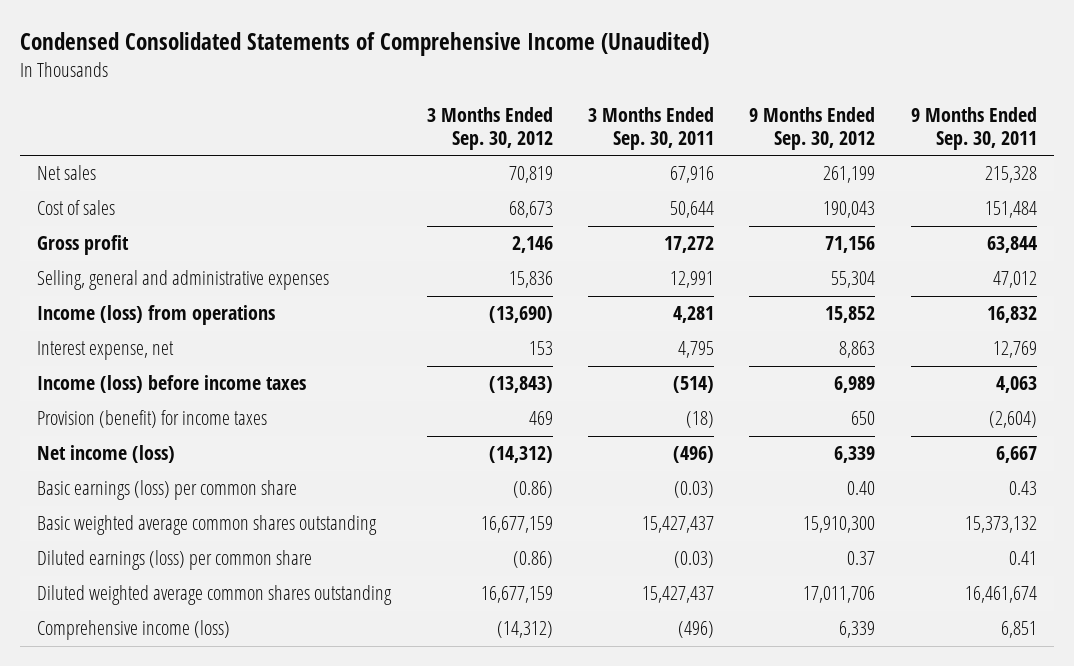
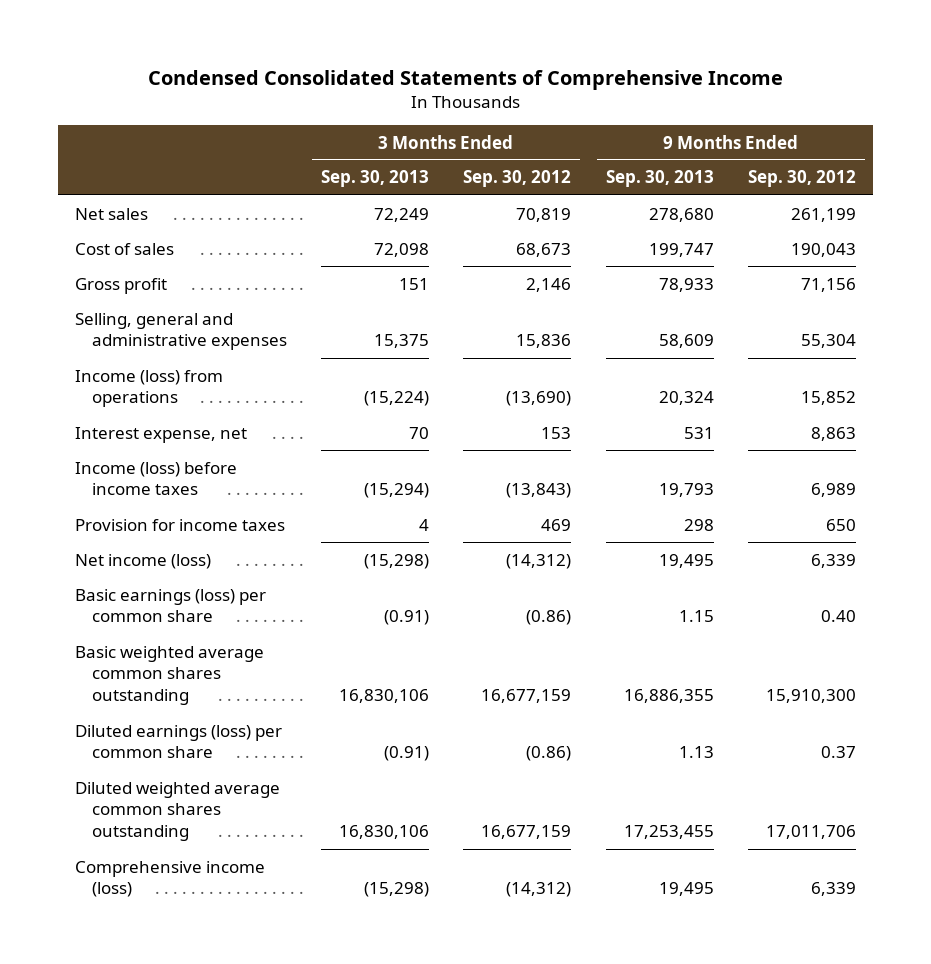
- Condensed Consolidated Statements of Comprehensive Income (Unaudited)
+ Condensed Consolidated Statements of Comprehensive Income
- | 3 Months Ended Sep. 30, 2012 | 3 Months Ended Sep. 30, 2011 | 9 Months Ended Sep. 30, 2012 | 9 Months Ended Sep. 30, 2011
+ | 3 Months Ended Sep. 30, 2013 | 3 Months Ended Sep. 30, 2012 | 9 Months Ended Sep. 30, 2013 | 9 Months Ended Sep. 30, 2012
- Provision (benefit) for income taxes | 469 | (18) | 650 | (2,604)
+ Provision for income taxes | 4 | 469 | 298 | 650

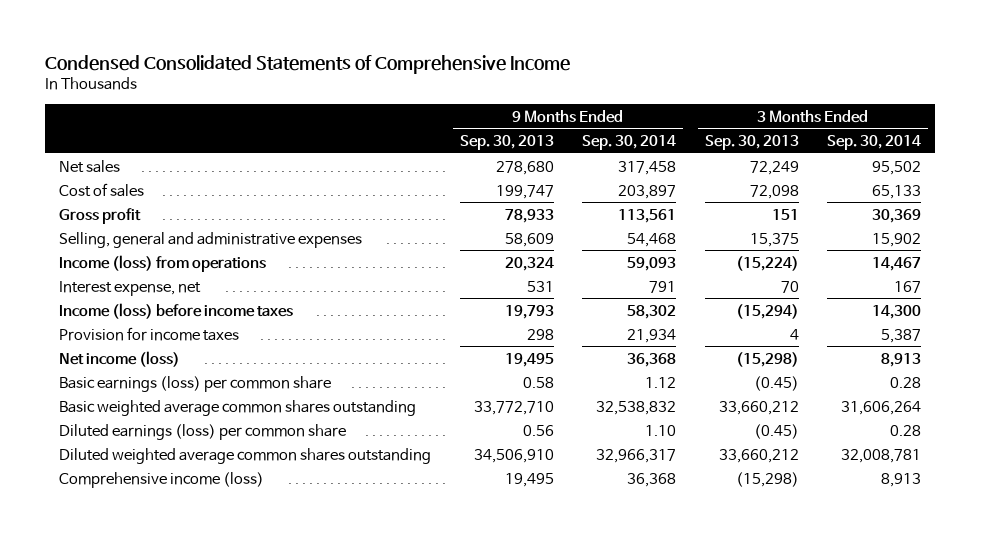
- | 3 Months Ended Sep. 30, 2013 | 3 Months Ended Sep. 30, 2012 | 9 Months Ended Sep. 30, 2013 | 9 Months Ended Sep. 30, 2012
+ | 9 Months Ended Sep. 30, 2013 | 9 Months Ended Sep. 30, 2014 | 3 Months Ended Sep. 30, 2013 | 3 Months Ended Sep. 30, 2014
- Basic earnings (loss) per common share | (0.91) | (0.86) | 1.15 | 0.40
- Basic weighted average common shares outstanding | 16,830,106 | 16,677,159 | 16,886,355 | 15,910,300
- Diluted earnings (loss) per common share | (0.91) | (0.86) | 1.13 | 0.37
- Diluted weighted average common shares outstanding | 16,830,106 | 16,677,159 | 17,253,455 | 17,011,706
+ Basic earnings (loss) per common share | 0.58 | 1.12 | (0.45) | 0.28
+ Basic weighted average common shares outstanding | 33,772,710 | 32,538,832 | 33,660,212 | 31,606,264
+ Diluted earnings (loss) per common share | 0.56 | 1.10 | (0.45) | 0.28
+ Diluted weighted average common shares outstanding | 34,506,910 | 32,966,317 | 33,660,212 | 32,008,781

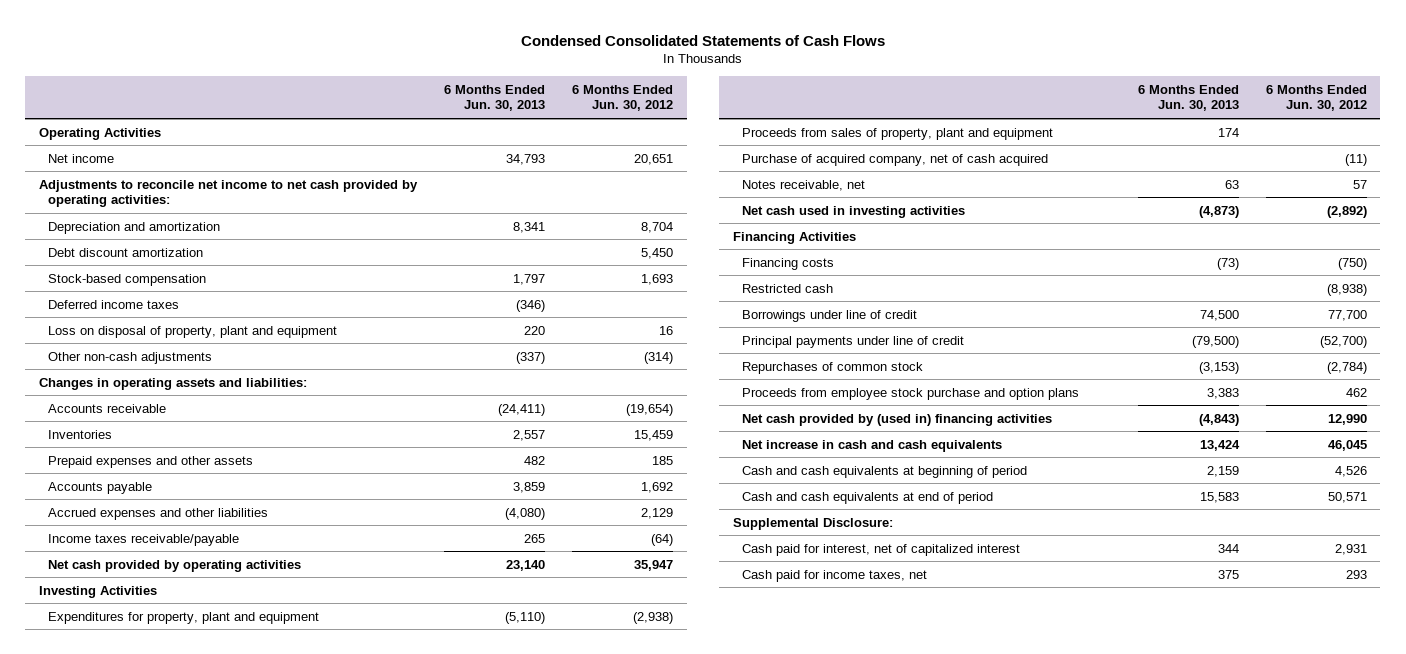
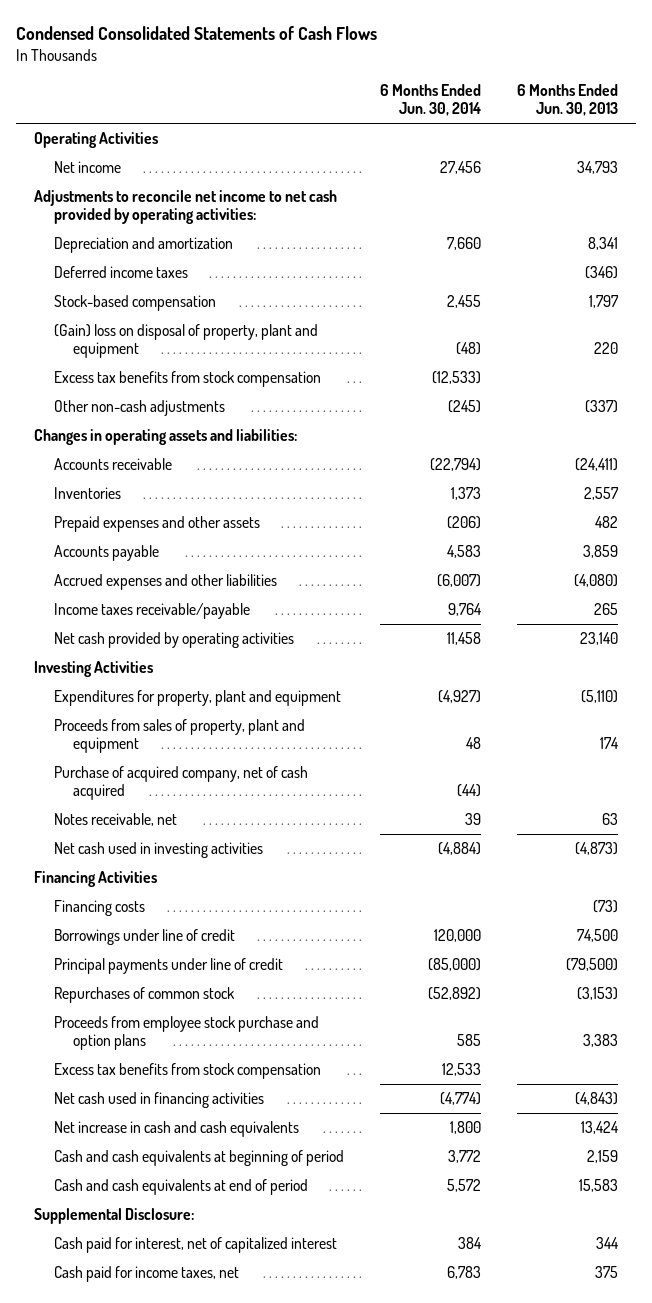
- | 6 Months Ended Jun. 30, 2013 | 6 Months Ended Jun. 30, 2012
+ | 6 Months Ended Jun. 30, 2014 | 6 Months Ended Jun. 30, 2013
- Debt discount amortization | | 5,450
- Loss on disposal of property, plant and equipment | 220 | 16
moved down: Stock-based compensation | 2,455 | 1,797
+ (Gain) loss on disposal of property, plant and equipment | (48) | 220
+ Excess tax benefits from stock compensation | (12,533) |
- Restricted cash | | (8,938)
- Net cash provided by (used in) financing activities | (4,843) | 12,990
+ Excess tax benefits from stock compensation | 12,533 |
+ Net cash used in financing activities | (4,774) | (4,843)

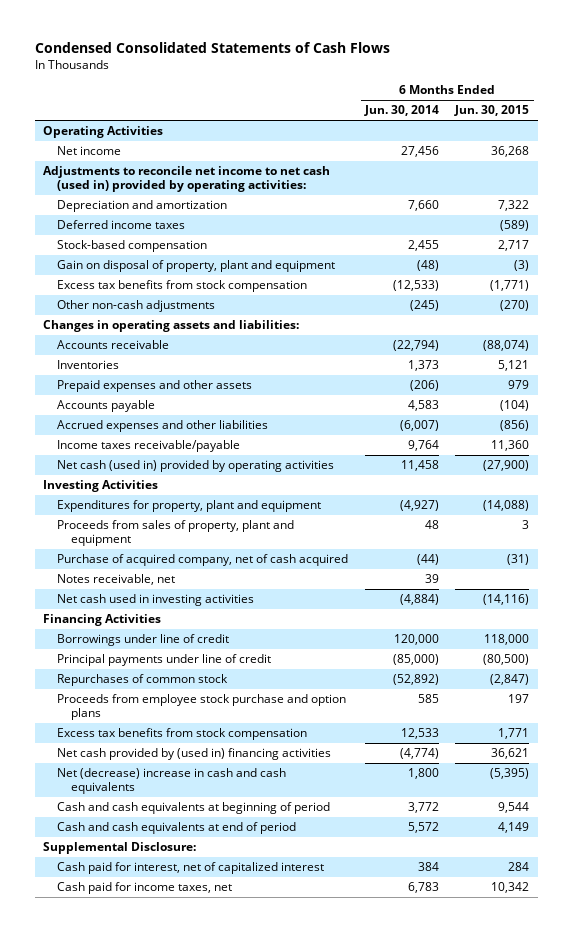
- | 6 Months Ended Jun. 30, 2014 | 6 Months Ended Jun. 30, 2013
+ | 6 Months Ended Jun. 30, 2014 | 6 Months Ended Jun. 30, 2015
- Adjustments to reconcile net income to net cash provided by operating activities:
+ Adjustments to reconcile net income to net cash (used in) provided by operating activities:
- (Gain) loss on disposal of property, plant and equipment | (48) | 220
+ Gain on disposal of property, plant and equipment | (48) | (3)
- Net cash provided by operating activities | 11,458 | 23,140
+ Net cash (used in) provided by operating activities | 11,458 | (27,900)
- Financing costs | | (73)
- Net cash used in financing activities | (4,774) | (4,843)
- Net increase in cash and cash equivalents | 1,800 | 13,424
+ Net cash provided by (used in) financing activities | (4,774) | 36,621
+ Net (decrease) increase in cash and cash equivalents | 1,800 | (5,395)

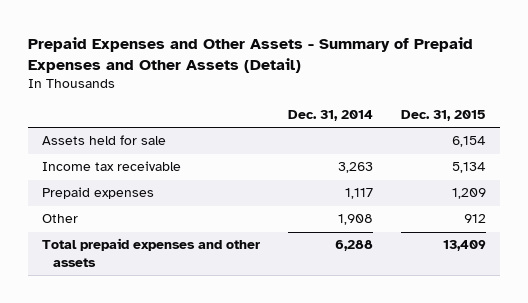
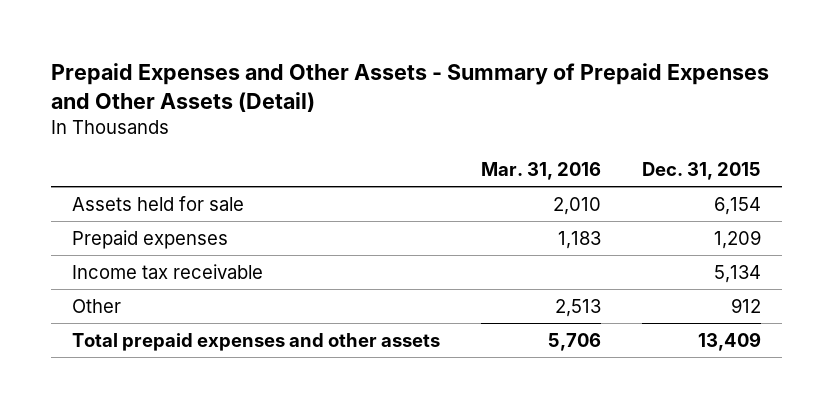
- | Dec. 31, 2014 | Dec. 31, 2015
+ | Mar. 31, 2016 | Dec. 31, 2015
moved down: Income tax receivable | | 5,134

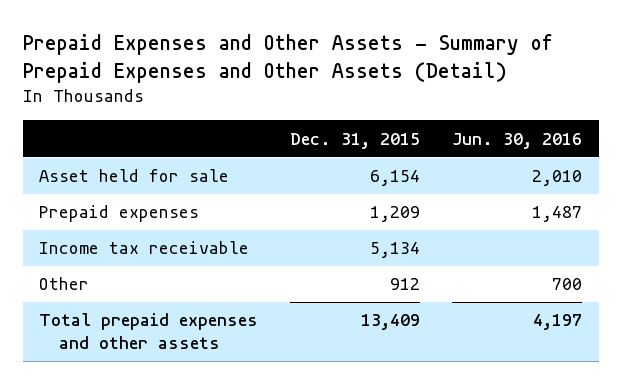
- | Mar. 31, 2016 | Dec. 31, 2015
+ | Dec. 31, 2015 | Jun. 30, 2016
- Assets held for sale | 2,010 | 6,154
+ Asset held for sale | 6,154 | 2,010

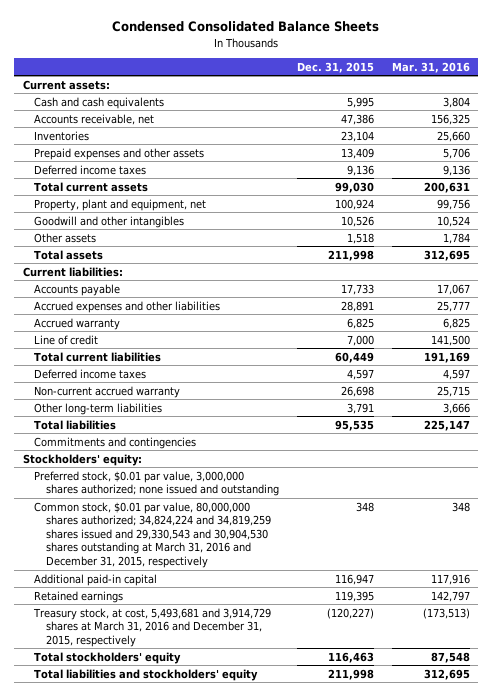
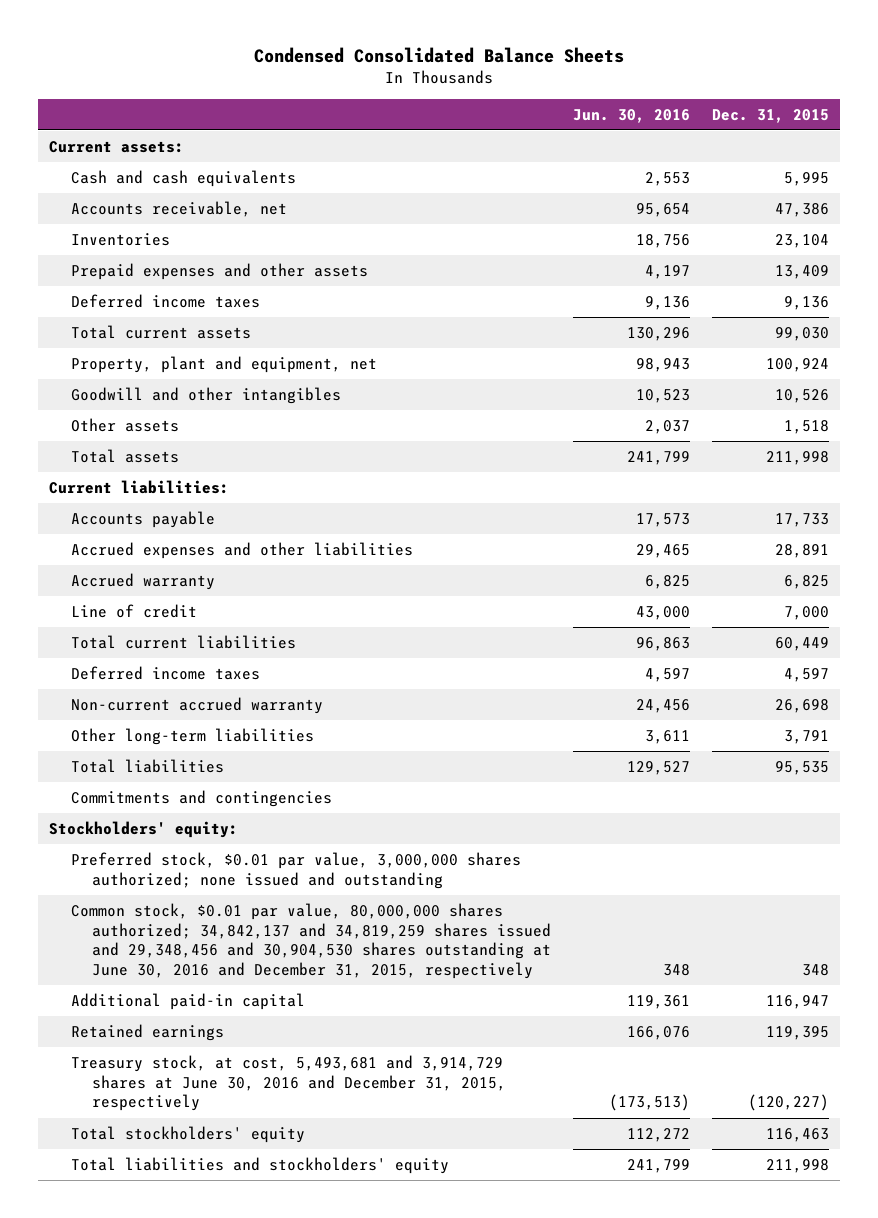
- | Dec. 31, 2015 | Mar. 31, 2016
+ | Jun. 30, 2016 | Dec. 31, 2015
- Common stock, $0.01 par value, 80,000,000 shares authorized; 34,824,224 and 34,819,259 shares issued and 29,330,543 and 30,904,530 shares outstanding at March 31, 2016 and December 31, 2015, respectively | 348 | 348
+ Common stock, $0.01 par value, 80,000,000 shares authorized; 34,842,137 and 34,819,259 shares issued and 29,348,456 and 30,904,530 shares outstanding at June 30, 2016 and December 31, 2015, respectively | 348 | 348
- Treasury stock, at cost, 5,493,681 and 3,914,729 shares at March 31, 2016 and December 31, 2015, respectively | (120,227) | (173,513)
+ Treasury stock, at cost, 5,493,681 and 3,914,729 shares at June 30, 2016 and December 31, 2015, respectively | (173,513) | (120,227)

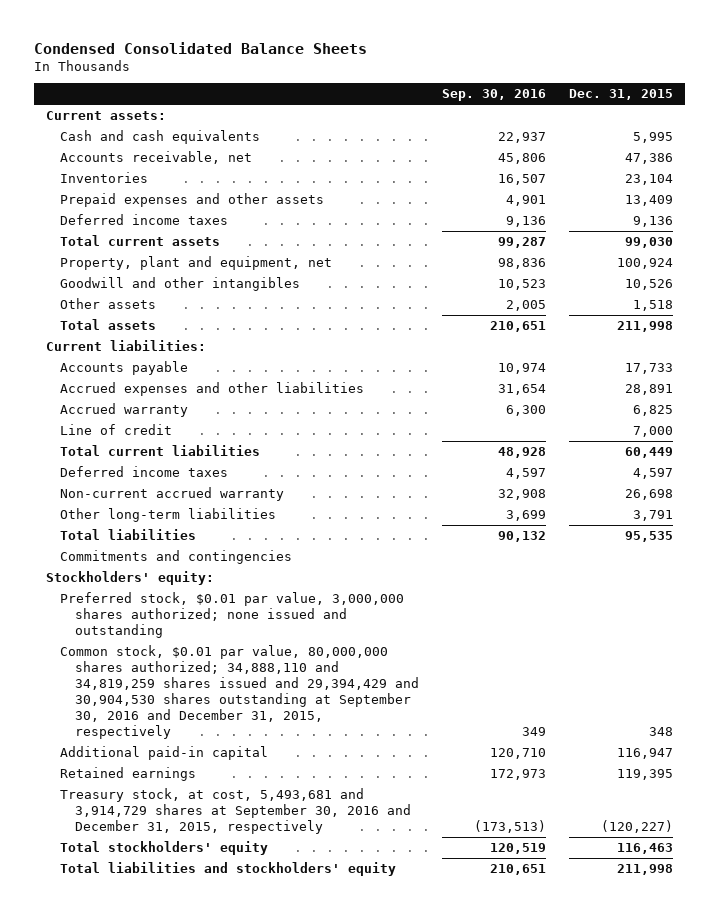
- | Jun. 30, 2016 | Dec. 31, 2015
+ | Sep. 30, 2016 | Dec. 31, 2015
- Common stock, $0.01 par value, 80,000,000 shares authorized; 34,842,137 and 34,819,259 shares issued and 29,348,456 and 30,904,530 shares outstanding at June 30, 2016 and December 31, 2015, respectively | 348 | 348
+ Common stock, $0.01 par value, 80,000,000 shares authorized; 34,888,110 and 34,819,259 shares issued and 29,394,429 and 30,904,530 shares outstanding at September 30, 2016 and December 31, 2015, respectively | 349 | 348
- Treasury stock, at cost, 5,493,681 and 3,914,729 shares at June 30, 2016 and December 31, 2015, respectively | (173,513) | (120,227)
+ Treasury stock, at cost, 5,493,681 and 3,914,729 shares at September 30, 2016 and December 31, 2015, respectively | (173,513) | (120,227)

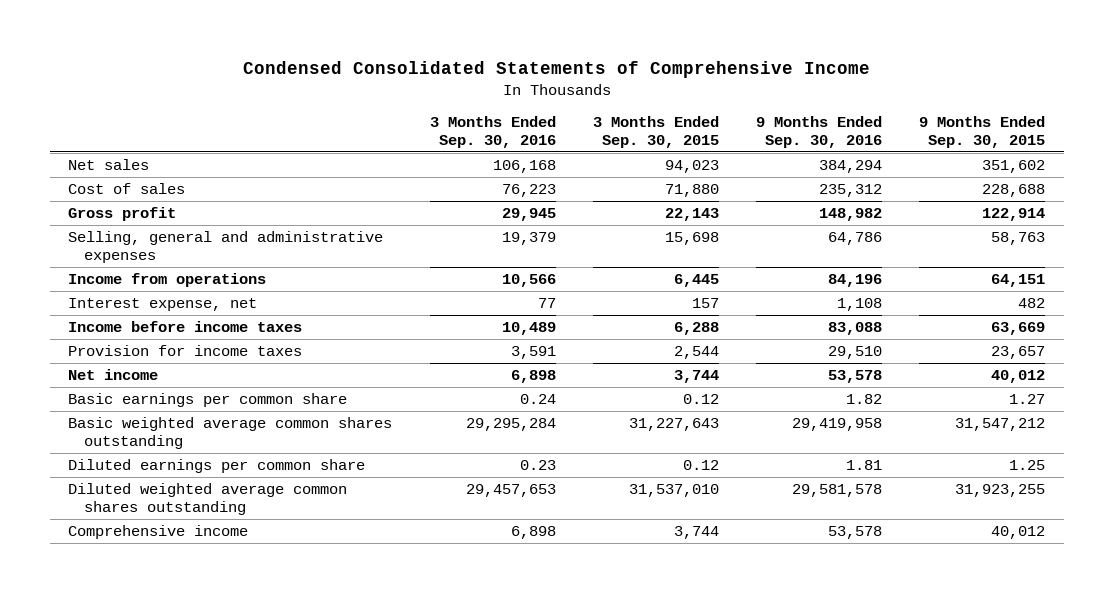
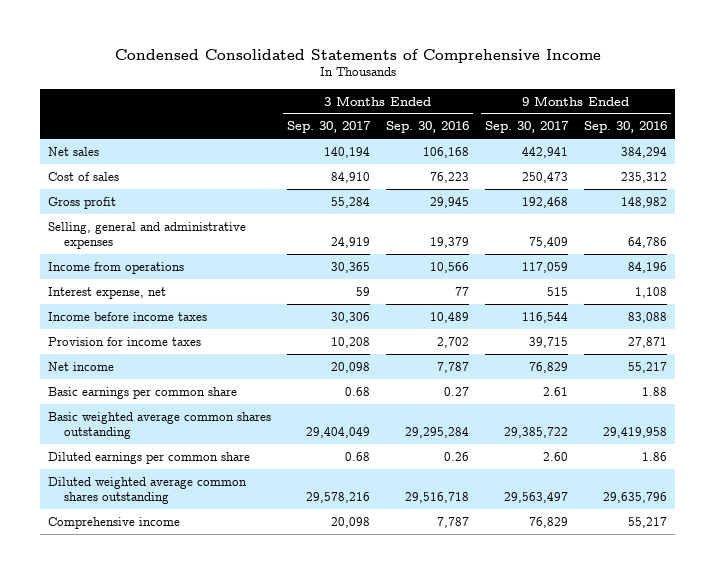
- | 3 Months Ended Sep. 30, 2016 | 3 Months Ended Sep. 30, 2015 | 9 Months Ended Sep. 30, 2016 | 9 Months Ended Sep. 30, 2015
+ | 3 Months Ended Sep. 30, 2017 | 3 Months Ended Sep. 30, 2016 | 9 Months Ended Sep. 30, 2017 | 9 Months Ended Sep. 30, 2016
- Provision for income taxes | 3,591 | 2,544 | 29,510 | 23,657
- Net income | 6,898 | 3,744 | 53,578 | 40,012
- Basic earnings per common share | 0.24 | 0.12 | 1.82 | 1.27
+ Provision for income taxes | 10,208 | 2,702 | 39,715 | 27,871
+ Net income | 20,098 | 7,787 | 76,829 | 55,217
+ Basic earnings per common share | 0.68 | 0.27 | 2.61 | 1.88
- Diluted earnings per common share | 0.23 | 0.12 | 1.81 | 1.25
- Diluted weighted average common shares outstanding | 29,457,653 | 31,537,010 | 29,581,578 | 31,923,255
- Comprehensive income | 6,898 | 3,744 | 53,578 | 40,012
+ Diluted earnings per common share | 0.68 | 0.26 | 2.60 | 1.86
+ Diluted weighted average common shares outstanding | 29,578,216 | 29,516,718 | 29,563,497 | 29,635,796
+ Comprehensive income | 20,098 | 7,787 | 76,829 | 55,217

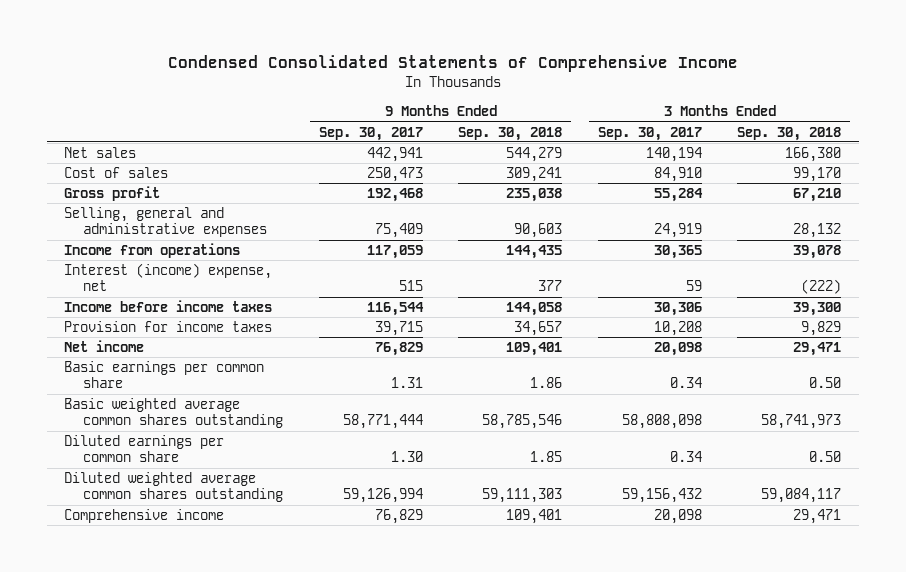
- | 3 Months Ended Sep. 30, 2017 | 3 Months Ended Sep. 30, 2016 | 9 Months Ended Sep. 30, 2017 | 9 Months Ended Sep. 30, 2016
+ | 9 Months Ended Sep. 30, 2017 | 9 Months Ended Sep. 30, 2018 | 3 Months Ended Sep. 30, 2017 | 3 Months Ended Sep. 30, 2018
- Interest expense, net | 59 | 77 | 515 | 1,108
+ Interest (income) expense, net | 515 | 377 | 59 | (222)
- Basic earnings per common share | 0.68 | 0.27 | 2.61 | 1.88
- Basic weighted average common shares outstanding | 29,404,049 | 29,295,284 | 29,385,722 | 29,419,958
- Diluted earnings per common share | 0.68 | 0.26 | 2.60 | 1.86
- Diluted weighted average common shares outstanding | 29,578,216 | 29,516,718 | 29,563,497 | 29,635,796
+ Basic earnings per common share | 1.31 | 1.86 | 0.34 | 0.50
+ Basic weighted average common shares outstanding | 58,771,444 | 58,785,546 | 58,808,098 | 58,741,973
+ Diluted earnings per common share | 1.30 | 1.85 | 0.34 | 0.50
+ Diluted weighted average common shares outstanding | 59,126,994 | 59,111,303 | 59,156,432 | 59,084,117

